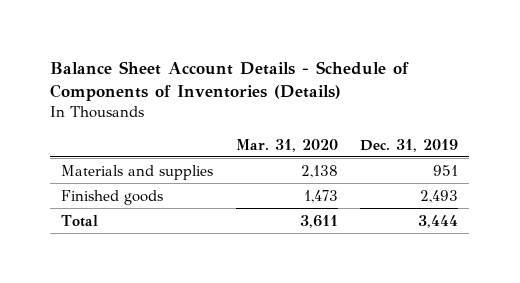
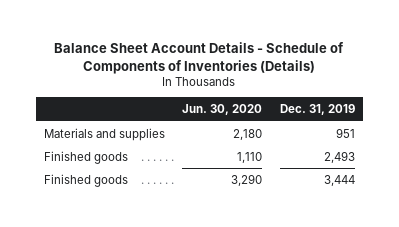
- | Mar. 31, 2020 | Dec. 31, 2019
+ | Jun. 30, 2020 | Dec. 31, 2019
- Total | 3,611 | 3,444
+ Finished goods | 3,290 | 3,444

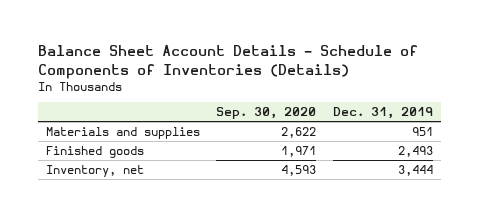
- | Jun. 30, 2020 | Dec. 31, 2019
+ | Sep. 30, 2020 | Dec. 31, 2019
- Finished goods | 3,290 | 3,444
+ Inventory, net | 4,593 | 3,444

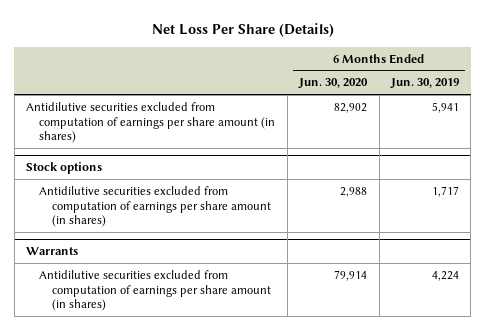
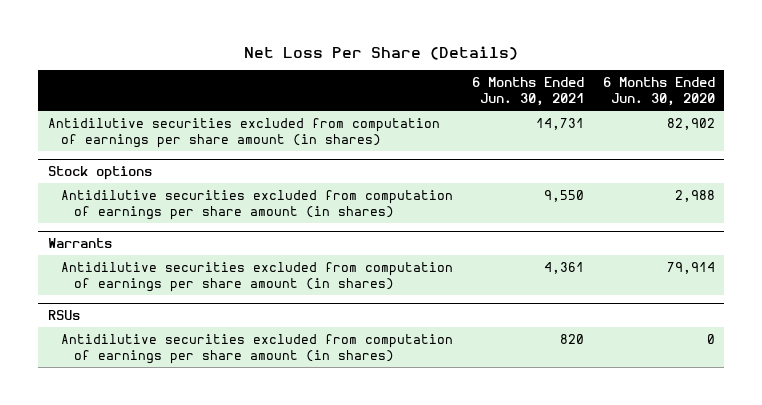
- | 6 Months Ended Jun. 30, 2020 | 6 Months Ended Jun. 30, 2019
+ | 6 Months Ended Jun. 30, 2021 | 6 Months Ended Jun. 30, 2020
+ RSUs
+ Antidilutive securities excluded from computation of earnings per share amount (in shares) | 820 | 0

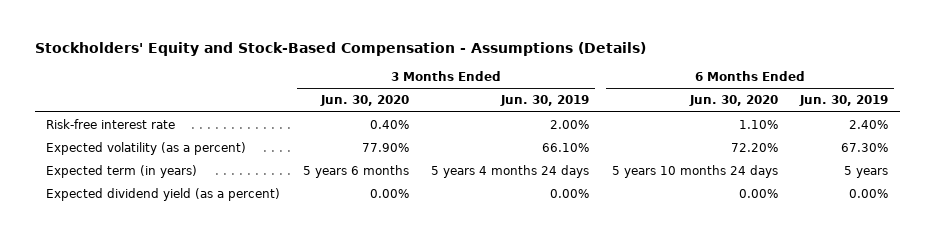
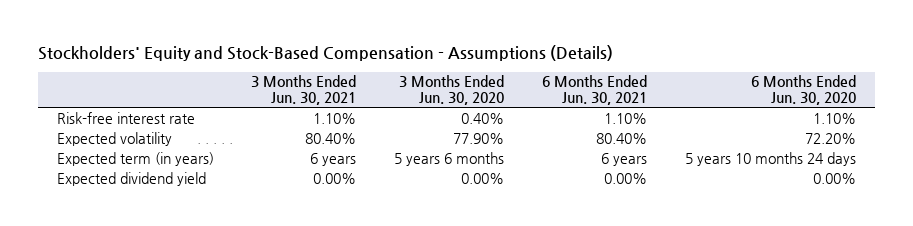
- | 3 Months Ended Jun. 30, 2020 | 3 Months Ended Jun. 30, 2019 | 6 Months Ended Jun. 30, 2020 | 6 Months Ended Jun. 30, 2019
+ | 3 Months Ended Jun. 30, 2021 | 3 Months Ended Jun. 30, 2020 | 6 Months Ended Jun. 30, 2021 | 6 Months Ended Jun. 30, 2020
- Expected volatility (as a percent) | 77.90% | 66.10% | 72.20% | 67.30%
+ Expected volatility | 80.40% | 77.90% | 80.40% | 72.20%
- Expected dividend yield (as a percent) | 0.00% | 0.00% | 0.00% | 0.00%
+ Expected dividend yield | 0.00% | 0.00% | 0.00% | 0.00%

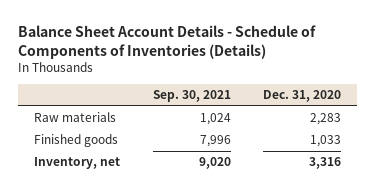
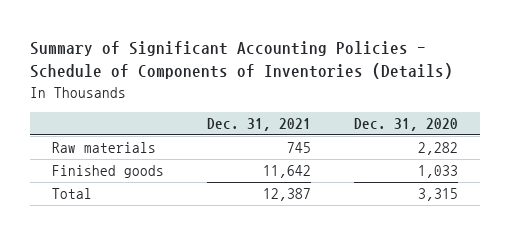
- Balance Sheet Account Details - Schedule of Components of Inventories (Details)
+ Summary of Significant Accounting Policies - Schedule of Components of Inventories (Details)
- | Sep. 30, 2021 | Dec. 31, 2020
+ | Dec. 31, 2021 | Dec. 31, 2020
- Raw materials | 1,024 | 2,283
+ Raw materials | 745 | 2,282
- Inventory, net | 9,020 | 3,316
+ Total | 12,387 | 3,315

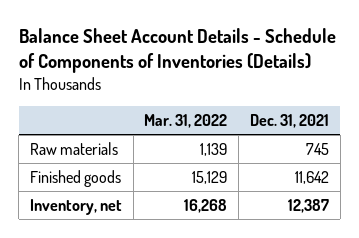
- Summary of Significant Accounting Policies - Schedule of Components of Inventories (Details)
+ Balance Sheet Account Details - Schedule of Components of Inventories (Details)
- | Dec. 31, 2021 | Dec. 31, 2020
+ | Mar. 31, 2022 | Dec. 31, 2021
- Total | 12,387 | 3,315
+ Inventory, net | 16,268 | 12,387

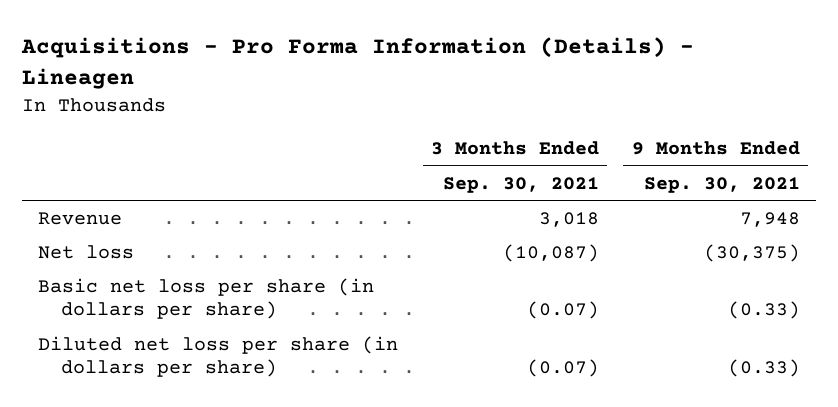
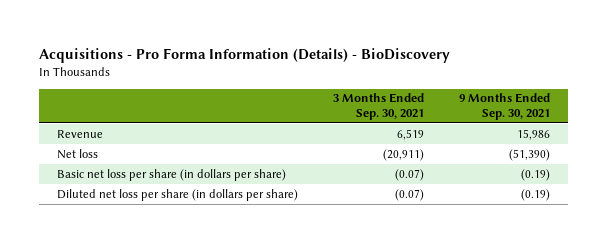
- Acquisitions - Pro Forma Information (Details) - Lineagen
+ Acquisitions - Pro Forma Information (Details) - BioDiscovery
- Revenue | 3,018 | 7,948
- Net loss | (10,087) | (30,375)
- Basic net loss per share (in dollars per share) | (0.07) | (0.33)
- Diluted net loss per share (in dollars per share) | (0.07) | (0.33)
+ Revenue | 6,519 | 15,986
+ Net loss | (20,911) | (51,390)
+ Basic net loss per share (in dollars per share) | (0.07) | (0.19)
+ Diluted net loss per share (in dollars per share) | (0.07) | (0.19)

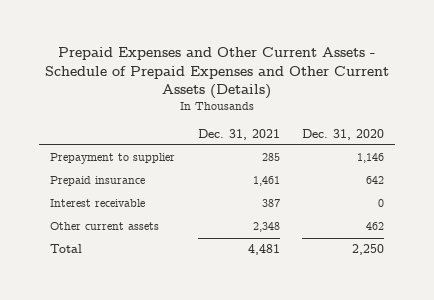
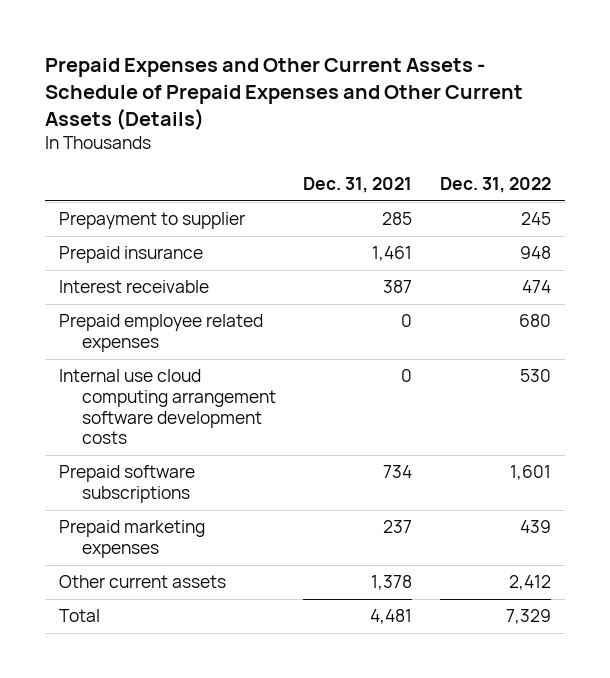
- | Dec. 31, 2021 | Dec. 31, 2020
+ | Dec. 31, 2021 | Dec. 31, 2022
- Other current assets | 2,348 | 462
+ Prepaid employee related expenses | 0 | 680
+ Internal use cloud computing arrangement software development costs | 0 | 530
+ Prepaid software subscriptions | 734 | 1,601
+ Prepaid marketing expenses | 237 | 439
+ Other current assets | 1,378 | 2,412

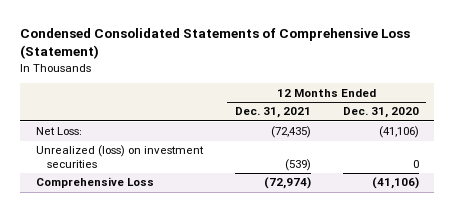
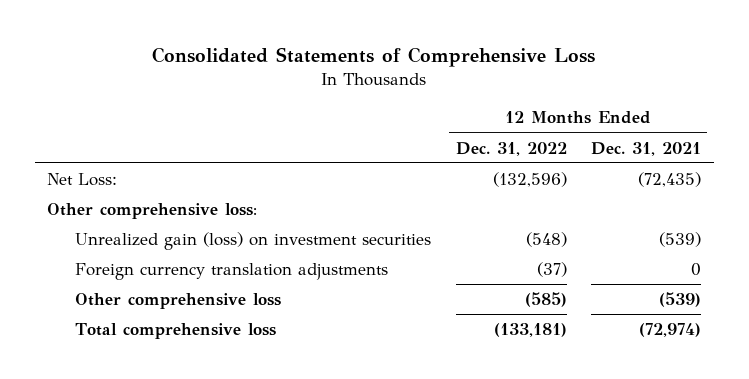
- Condensed Consolidated Statements of Comprehensive Loss (Statement)
+ Consolidated Statements of Comprehensive Loss
- | 12 Months Ended Dec. 31, 2021 | 12 Months Ended Dec. 31, 2020
+ | 12 Months Ended Dec. 31, 2022 | 12 Months Ended Dec. 31, 2021
- Unrealized (loss) on investment securities | (539) | 0
- Comprehensive Loss | (72,974) | (41,106)
+ Other comprehensive loss:
+ Unrealized gain (loss) on investment securities | (548) | (539)
+ Foreign currency translation adjustments | (37) | 0
+ Other comprehensive loss | (585) | (539)
+ Total comprehensive loss | (133,181) | (72,974)

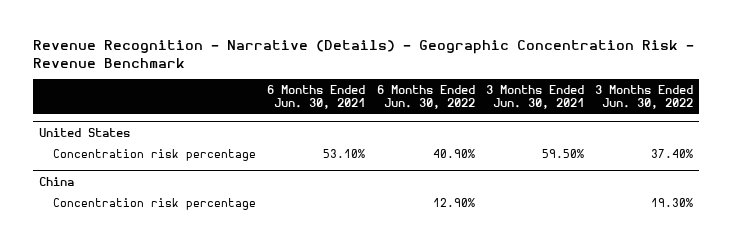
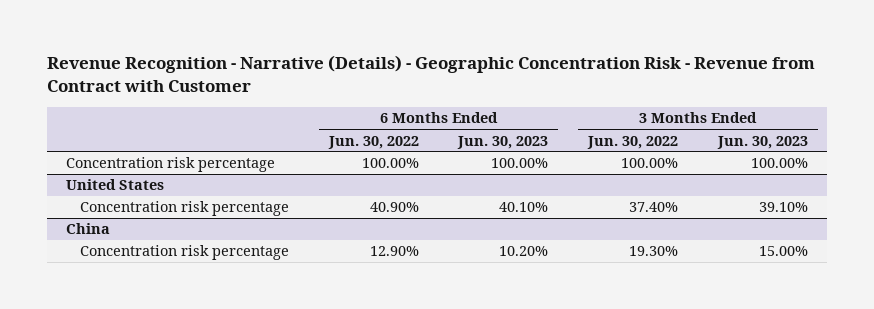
- Revenue Recognition - Narrative (Details) - Geographic Concentration Risk - Revenue Benchmark
+ Revenue Recognition - Narrative (Details) - Geographic Concentration Risk - Revenue from Contract with Customer
- | 6 Months Ended Jun. 30, 2021 | 6 Months Ended Jun. 30, 2022 | 3 Months Ended Jun. 30, 2021 | 3 Months Ended Jun. 30, 2022
+ | 6 Months Ended Jun. 30, 2022 | 6 Months Ended Jun. 30, 2023 | 3 Months Ended Jun. 30, 2022 | 3 Months Ended Jun. 30, 2023
+ Concentration risk percentage | 100.00% | 100.00% | 100.00% | 100.00%

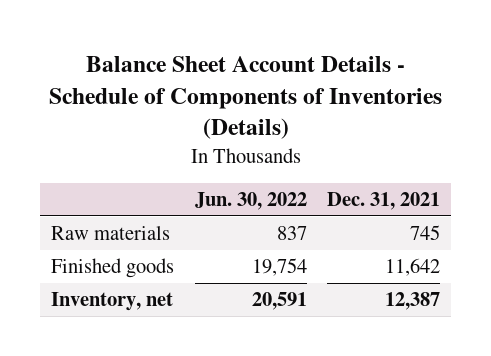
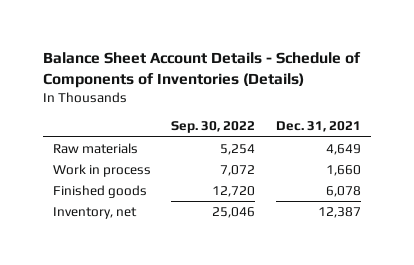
- | Jun. 30, 2022 | Dec. 31, 2021
+ | Sep. 30, 2022 | Dec. 31, 2021
- Raw materials | 837 | 745
- Finished goods | 19,754 | 11,642
+ Raw materials | 5,254 | 4,649
+ Work in process | 7,072 | 1,660
+ Finished goods | 12,720 | 6,078

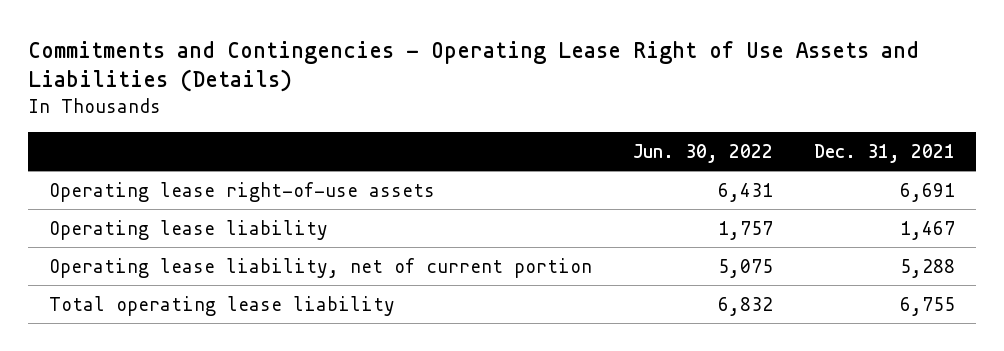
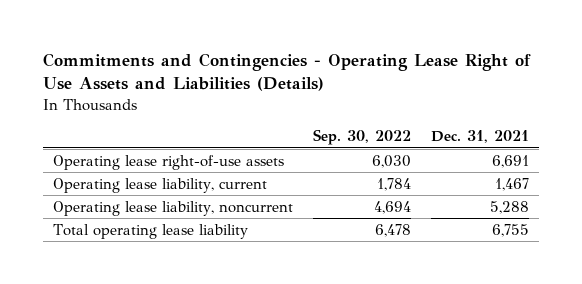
- | Jun. 30, 2022 | Dec. 31, 2021
+ | Sep. 30, 2022 | Dec. 31, 2021
- Operating lease liability | 1,757 | 1,467
- Operating lease liability, net of current portion | 5,075 | 5,288
+ Operating lease liability, current | 1,784 | 1,467
+ Operating lease liability, noncurrent | 4,694 | 5,288

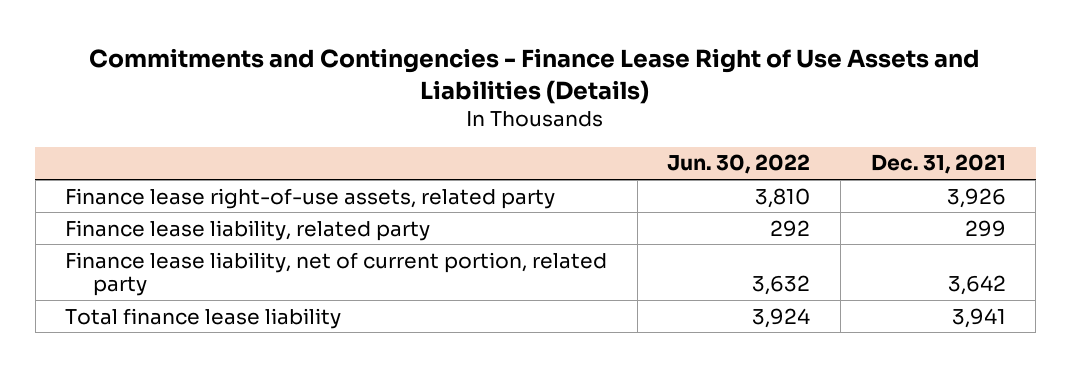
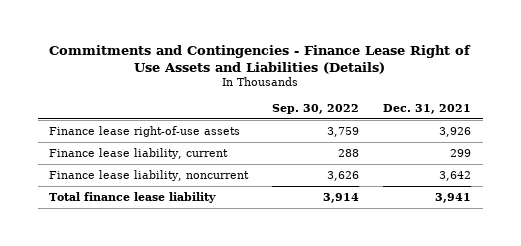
- | Jun. 30, 2022 | Dec. 31, 2021
+ | Sep. 30, 2022 | Dec. 31, 2021
- Finance lease right-of-use assets, related party | 3,810 | 3,926
- Finance lease liability, related party | 292 | 299
- Finance lease liability, net of current portion, related party | 3,632 | 3,642
+ Finance lease right-of-use assets | 3,759 | 3,926
+ Finance lease liability, current | 288 | 299
+ Finance lease liability, noncurrent | 3,626 | 3,642

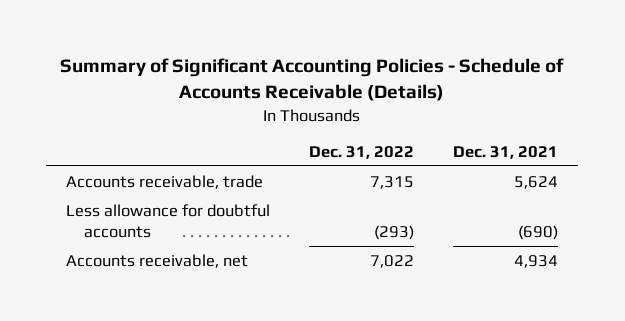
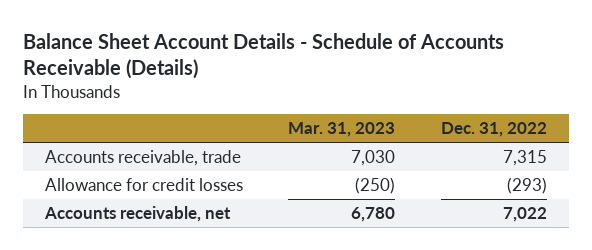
- Summary of Significant Accounting Policies - Schedule of Accounts Receivable (Details)
+ Balance Sheet Account Details - Schedule of Accounts Receivable (Details)
- | Dec. 31, 2022 | Dec. 31, 2021
+ | Mar. 31, 2023 | Dec. 31, 2022
- Less allowance for doubtful accounts | (293) | (690)
+ Allowance for credit losses | (250) | (293)

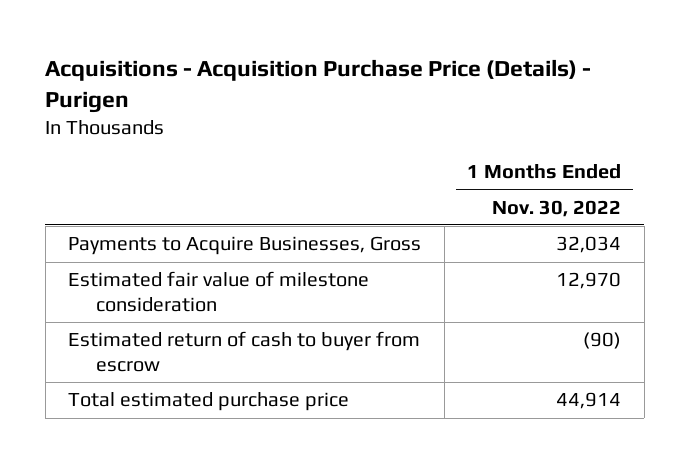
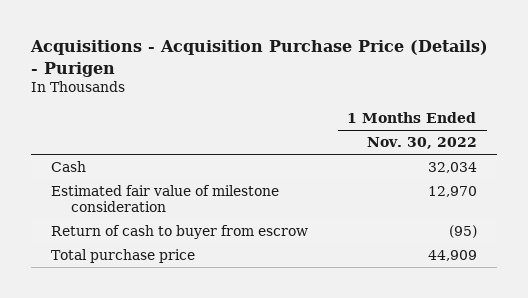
- Payments to Acquire Businesses, Gross | 32,034
+ Cash | 32,034
- Estimated return of cash to buyer from escrow | (90)
- Total estimated purchase price | 44,914
+ Return of cash to buyer from escrow | (95)
+ Total purchase price | 44,909

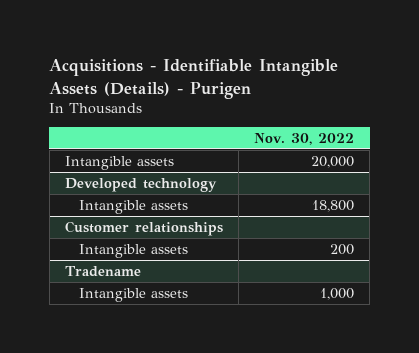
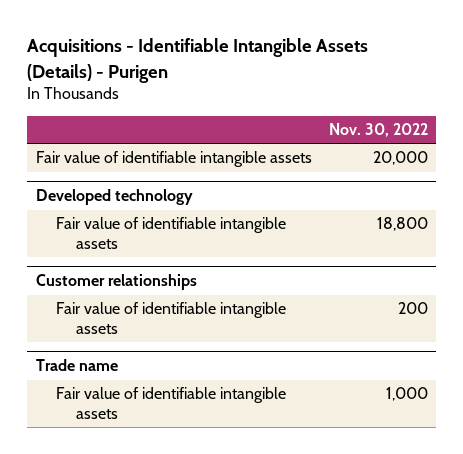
- Intangible assets | 20,000
+ Fair value of identifiable intangible assets | 20,000
@ Developed technology
- Intangible assets | 18,800
+ Fair value of identifiable intangible assets | 18,800
@ Customer relationships
- Intangible assets | 200
- Tradename
- Intangible assets | 1,000
@ Customer relationships
+ Fair value of identifiable intangible assets | 200
+ Trade name
+ Fair value of identifiable intangible assets | 1,000

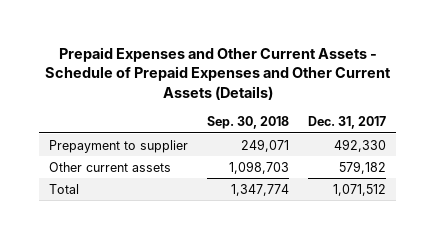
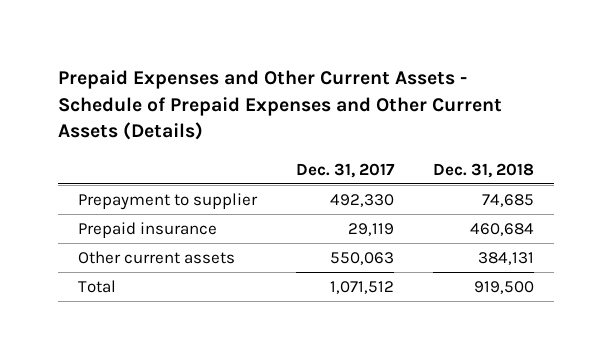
- | Sep. 30, 2018 | Dec. 31, 2017
+ | Dec. 31, 2017 | Dec. 31, 2018
- Other current assets | 1,098,703 | 579,182
+ Prepaid insurance | 29,119 | 460,684
+ Other current assets | 550,063 | 384,131

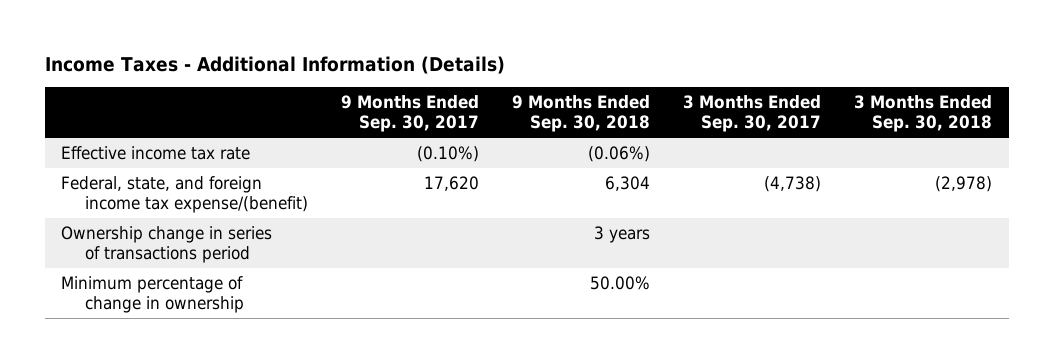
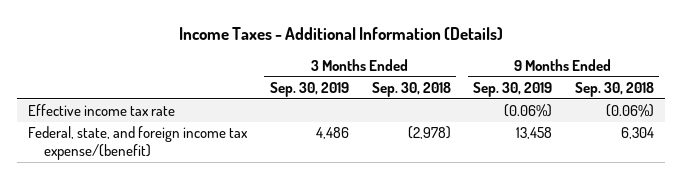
- | 9 Months Ended Sep. 30, 2017 | 9 Months Ended Sep. 30, 2018 | 3 Months Ended Sep. 30, 2017 | 3 Months Ended Sep. 30, 2018
+ | 3 Months Ended Sep. 30, 2019 | 3 Months Ended Sep. 30, 2018 | 9 Months Ended Sep. 30, 2019 | 9 Months Ended Sep. 30, 2018
- Ownership change in series of transactions period | | 3 years | |
- Minimum percentage of change in ownership | | 50.00% | |

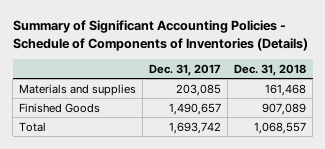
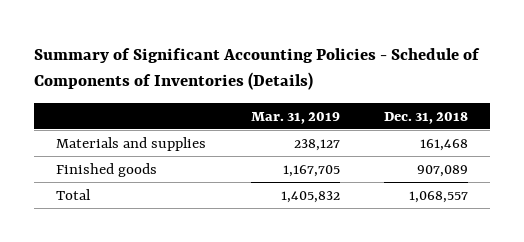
- | Dec. 31, 2017 | Dec. 31, 2018
+ | Mar. 31, 2019 | Dec. 31, 2018
- Finished Goods | 1,490,657 | 907,089
+ Finished goods | 1,167,705 | 907,089

